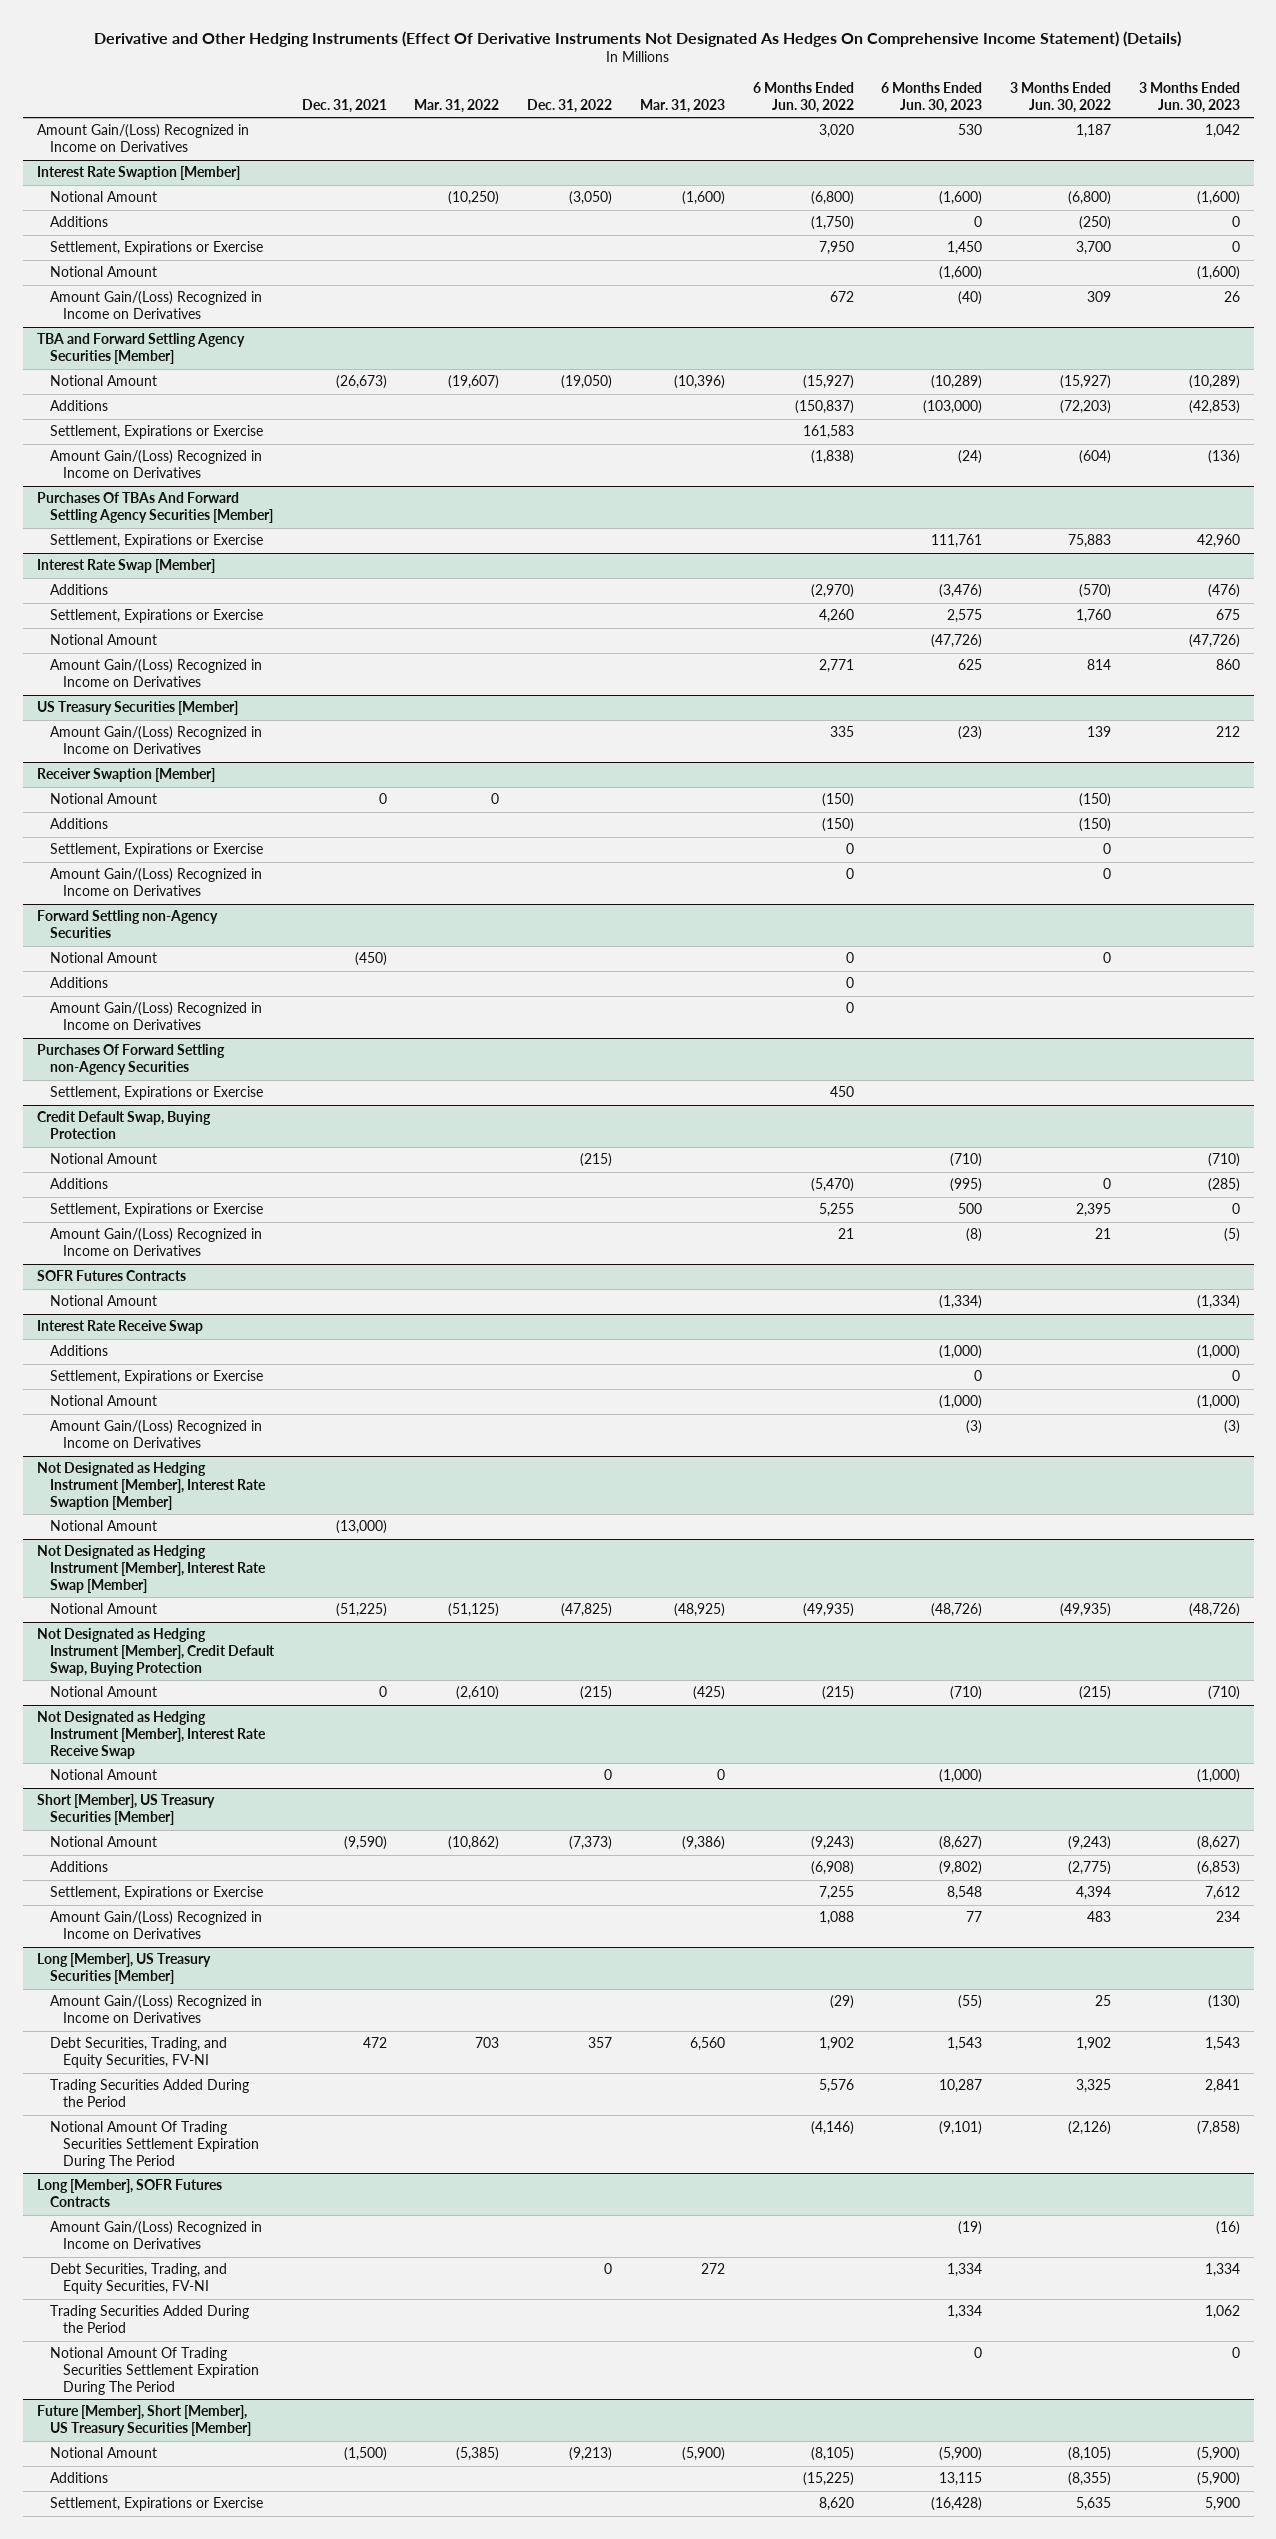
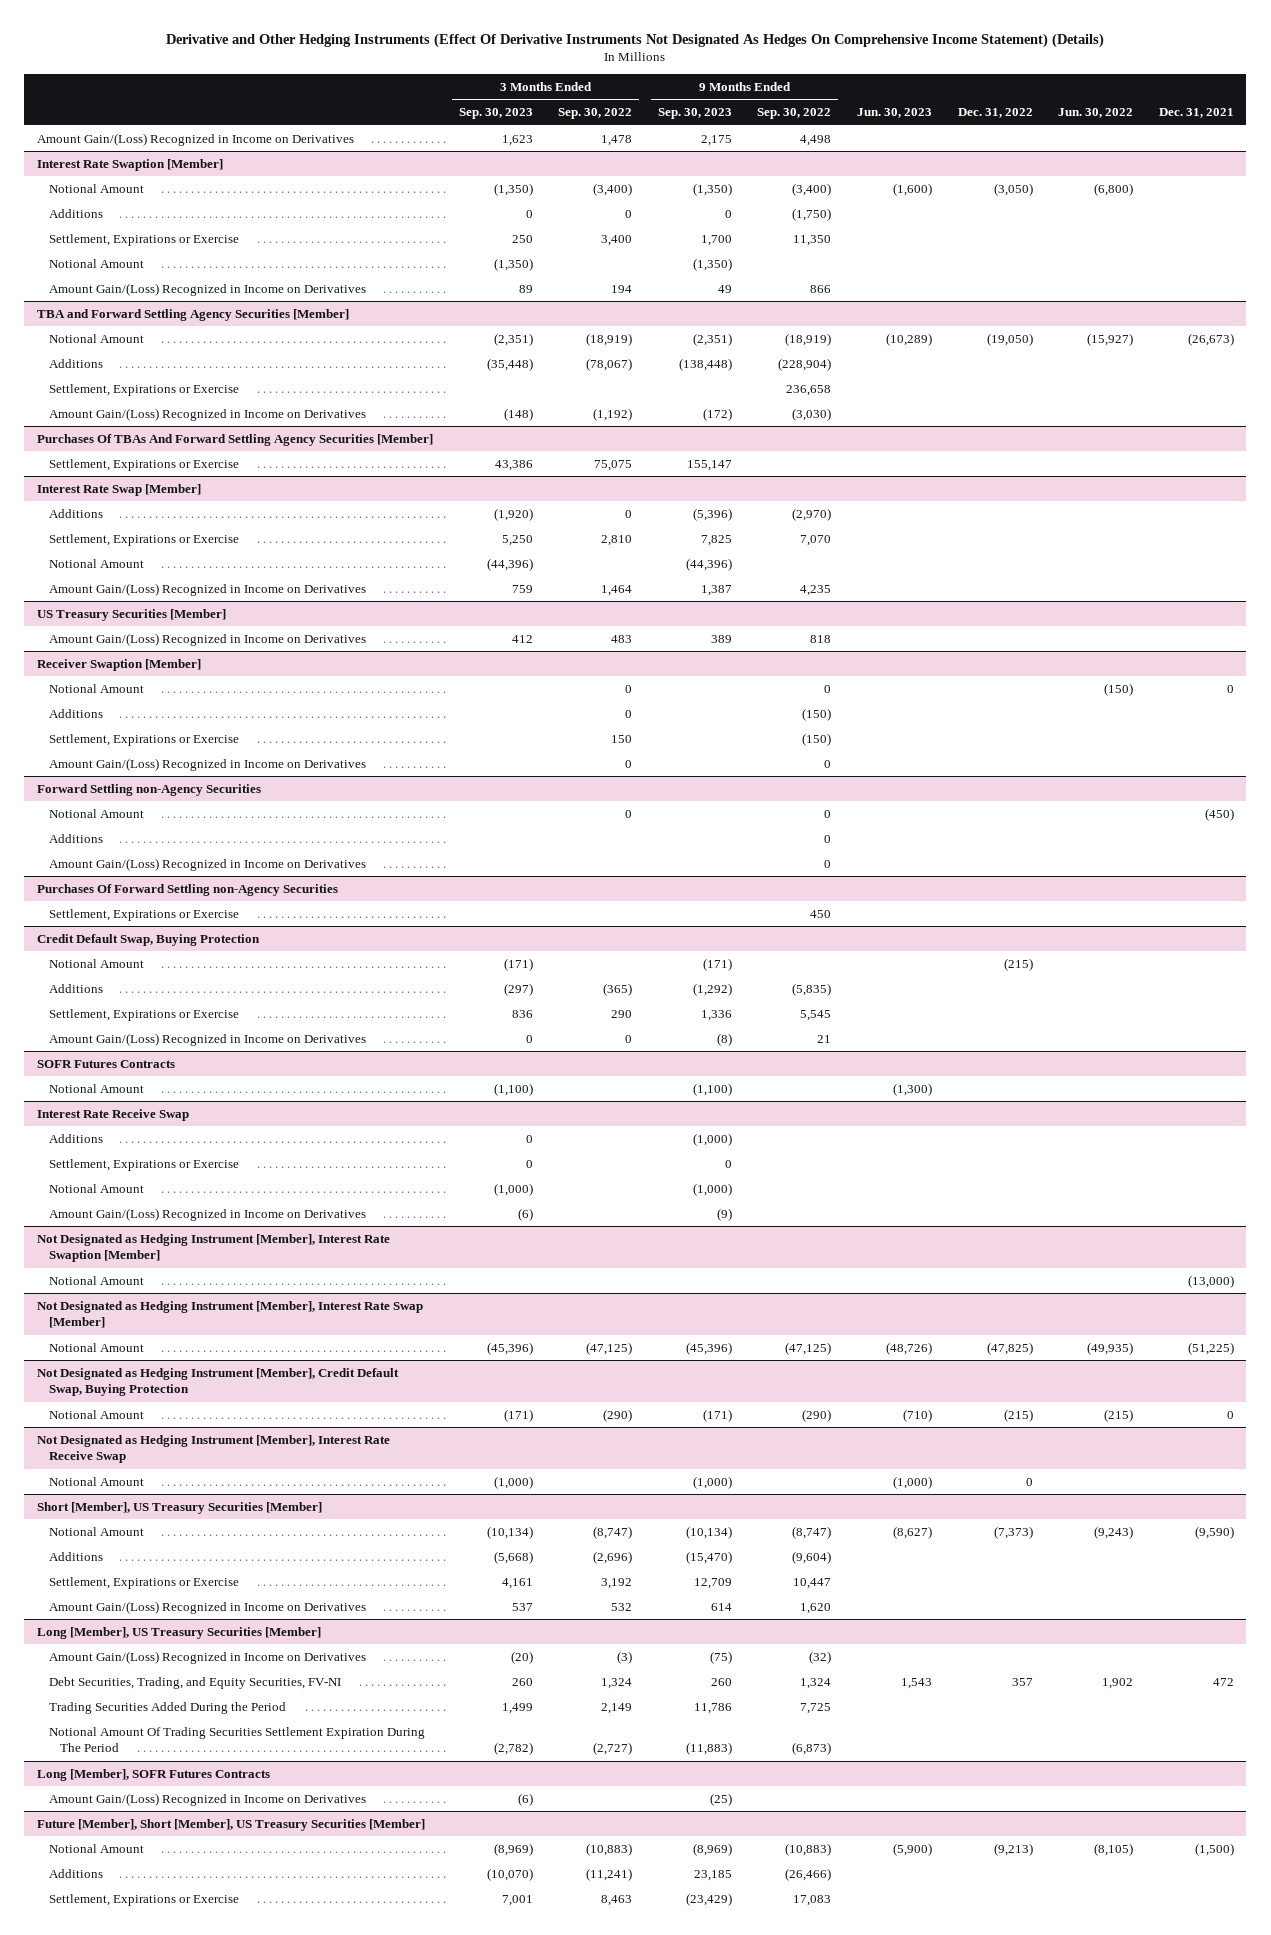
- | Dec. 31, 2021 | Mar. 31, 2022 | Dec. 31, 2022 | Mar. 31, 2023 | 6 Months Ended Jun. 30, 2022 | 6 Months Ended Jun. 30, 2023 | 3 Months Ended Jun. 30, 2022 | 3 Months Ended Jun. 30, 2023
+ | 3 Months Ended Sep. 30, 2023 | 3 Months Ended Sep. 30, 2022 | 9 Months Ended Sep. 30, 2023 | 9 Months Ended Sep. 30, 2022 | Jun. 30, 2023 | Dec. 31, 2022 | Jun. 30, 2022 | Dec. 31, 2021
@ Long [Member], SOFR Futures Contracts
- Debt Securities, Trading, and Equity Securities, FV-NI | | | 0 | 272 | | 1,334 | | 1,334
- Trading Securities Added During the Period | | | | | | 1,334 | | 1,062
- Notional Amount Of Trading Securities Settlement Expiration During The Period | | | | | | 0 | | 0

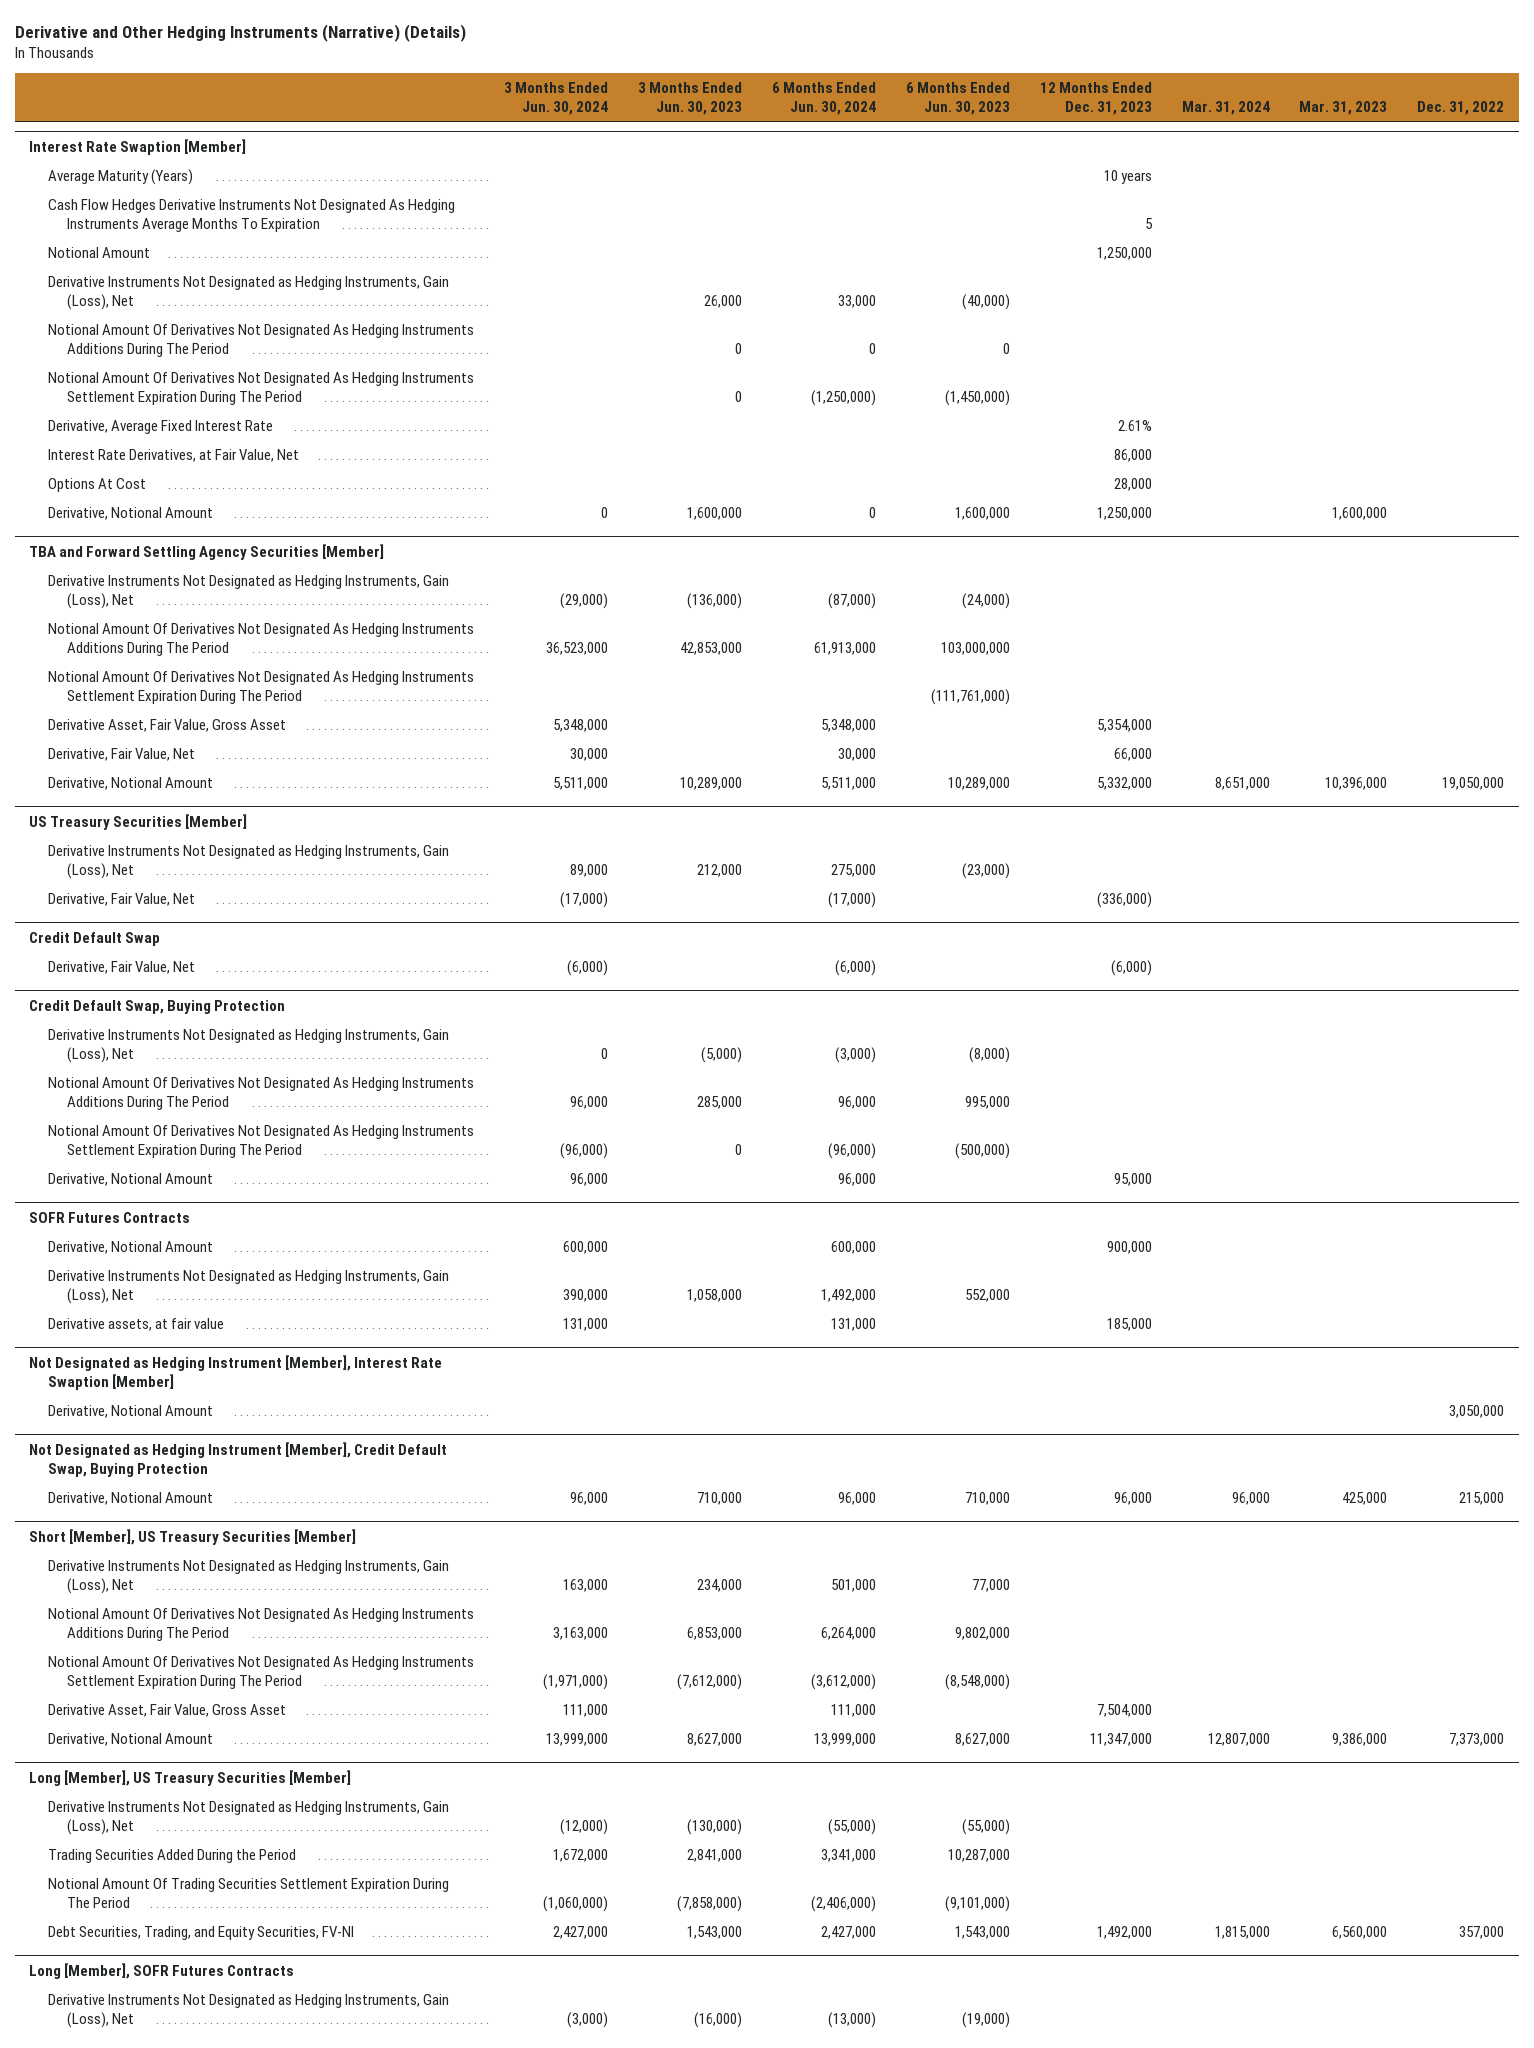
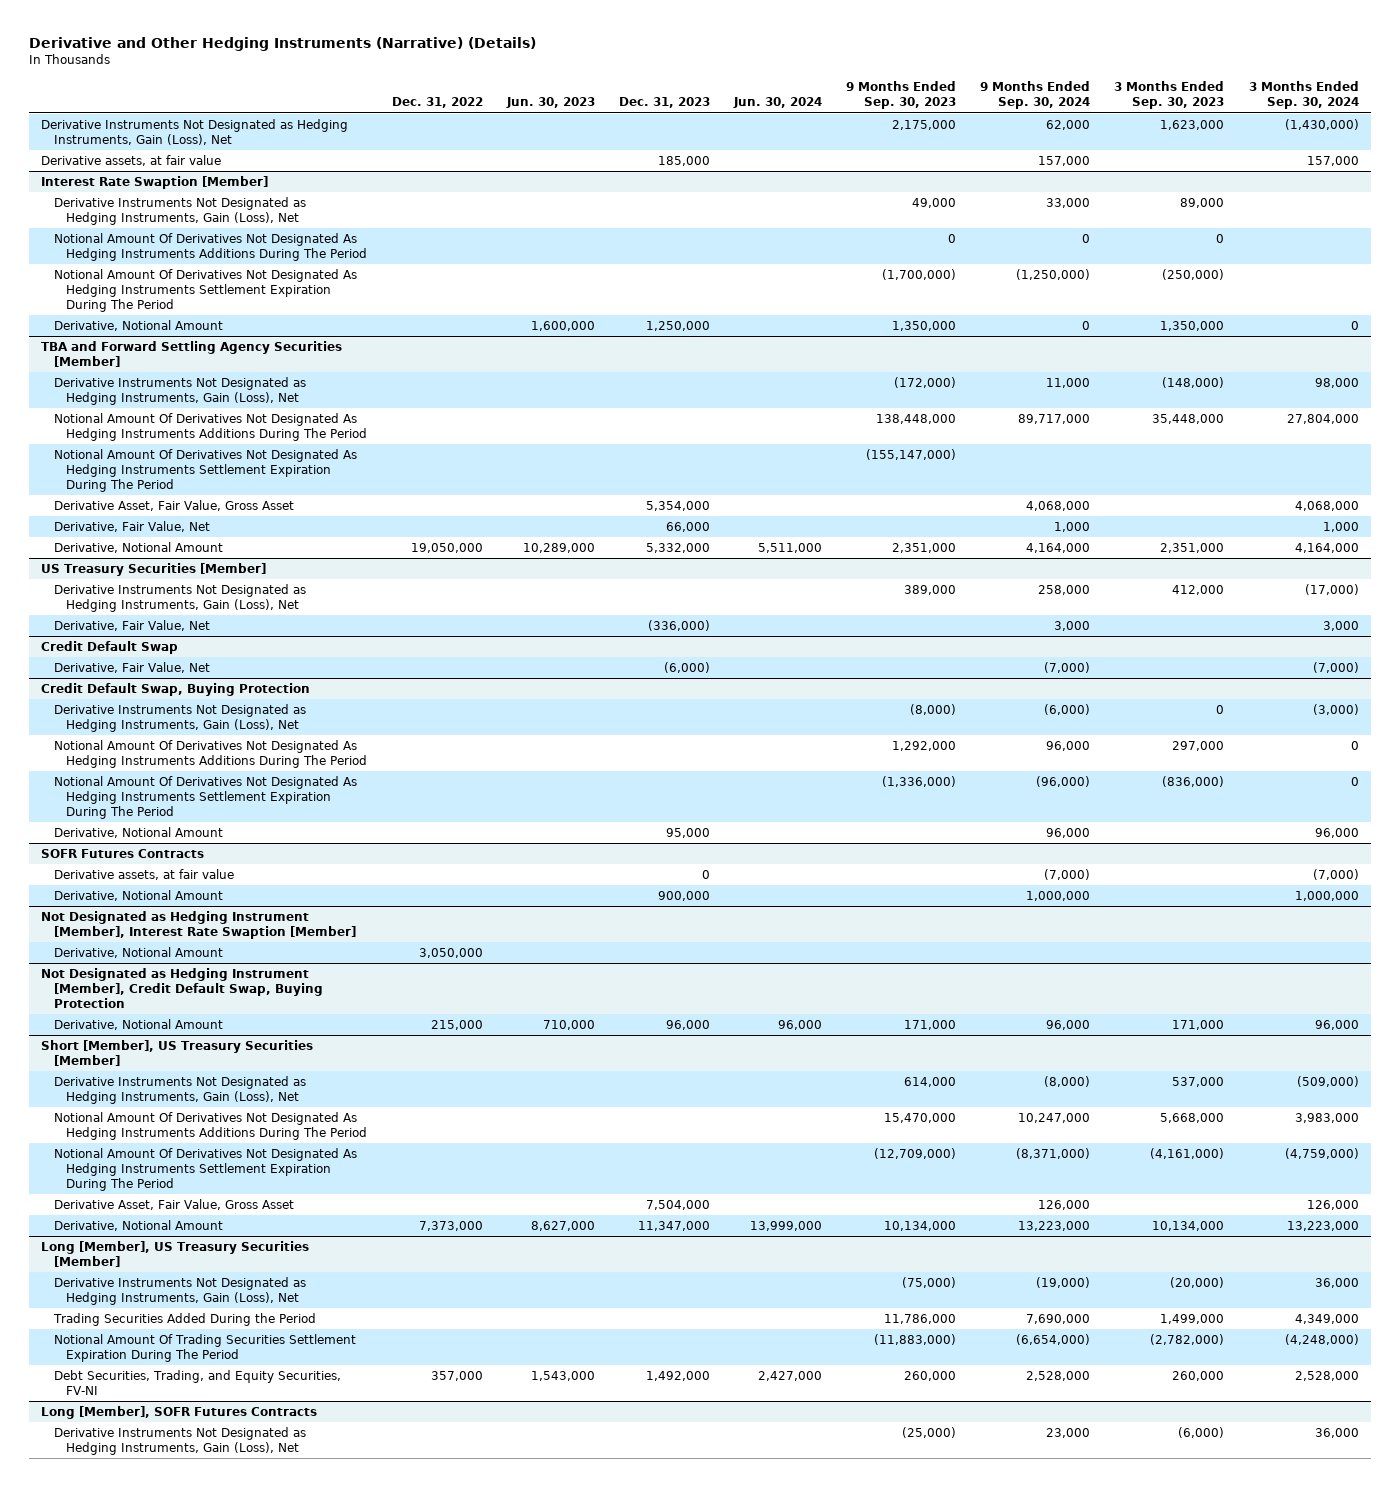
- | 3 Months Ended Jun. 30, 2024 | 3 Months Ended Jun. 30, 2023 | 6 Months Ended Jun. 30, 2024 | 6 Months Ended Jun. 30, 2023 | 12 Months Ended Dec. 31, 2023 | Mar. 31, 2024 | Mar. 31, 2023 | Dec. 31, 2022
+ | Dec. 31, 2022 | Jun. 30, 2023 | Dec. 31, 2023 | Jun. 30, 2024 | 9 Months Ended Sep. 30, 2023 | 9 Months Ended Sep. 30, 2024 | 3 Months Ended Sep. 30, 2023 | 3 Months Ended Sep. 30, 2024
+ Derivative Instruments Not Designated as Hedging Instruments, Gain (Loss), Net | | | | | 2,175,000 | 62,000 | 1,623,000 | (1,430,000)
+ Derivative assets, at fair value | | | 185,000 | | | 157,000 | | 157,000
@ Interest Rate Swaption [Member]
- Average Maturity (Years) | | | | | 10 years | | |
- Cash Flow Hedges Derivative Instruments Not Designated As Hedging Instruments Average Months To Expiration | | | | | 5 | | |
- Notional Amount | | | | | 1,250,000 | | |
- Derivative, Average Fixed Interest Rate | | | | | 2.61% | | |
- Interest Rate Derivatives, at Fair Value, Net | | | | | 86,000 | | |
- Options At Cost | | | | | 28,000 | | |
@ SOFR Futures Contracts
- Derivative Instruments Not Designated as Hedging Instruments, Gain (Loss), Net | 390,000 | 1,058,000 | 1,492,000 | 552,000 | | | |
moved down: Derivative, Notional Amount | | | 900,000 | | | 1,000,000 | | 1,000,000

